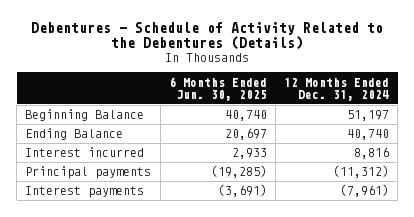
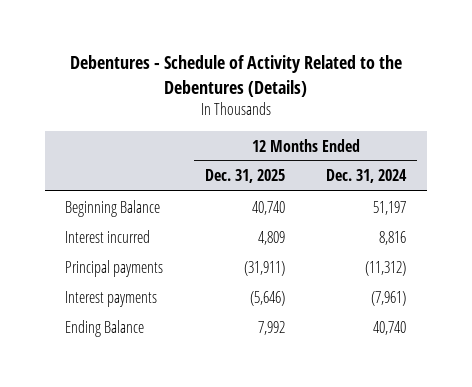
- | 6 Months Ended Jun. 30, 2025 | 12 Months Ended Dec. 31, 2024
+ | 12 Months Ended Dec. 31, 2025 | 12 Months Ended Dec. 31, 2024
moved down: Ending Balance | 7,992 | 40,740

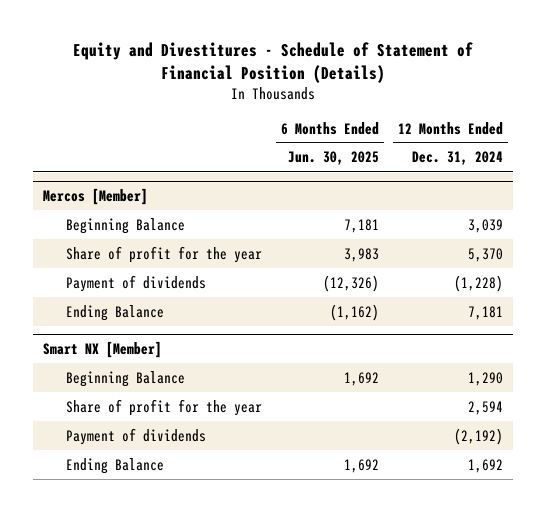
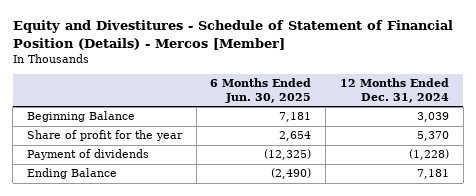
- Equity and Divestitures - Schedule of Statement of Financial Position (Details)
+ Equity and Divestitures - Schedule of Statement of Financial Position (Details) - Mercos [Member]
- Mercos [Member]
- Share of profit for the year | 3,983 | 5,370
- Payment of dividends | (12,326) | (1,228)
- Ending Balance | (1,162) | 7,181
- Smart NX [Member]
- Beginning Balance | 1,692 | 1,290
- Share of profit for the year | | 2,594
- Payment of dividends | | (2,192)
- Ending Balance | 1,692 | 1,692
+ Share of profit for the year | 2,654 | 5,370
+ Payment of dividends | (12,325) | (1,228)
+ Ending Balance | (2,490) | 7,181

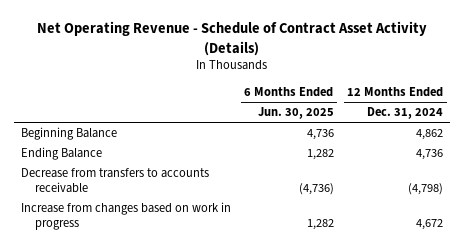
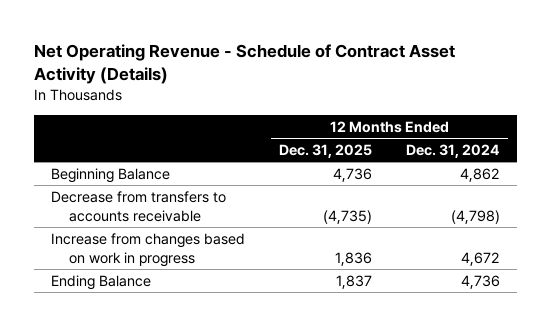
- | 6 Months Ended Jun. 30, 2025 | 12 Months Ended Dec. 31, 2024
+ | 12 Months Ended Dec. 31, 2025 | 12 Months Ended Dec. 31, 2024
moved down: Ending Balance | 1,837 | 4,736

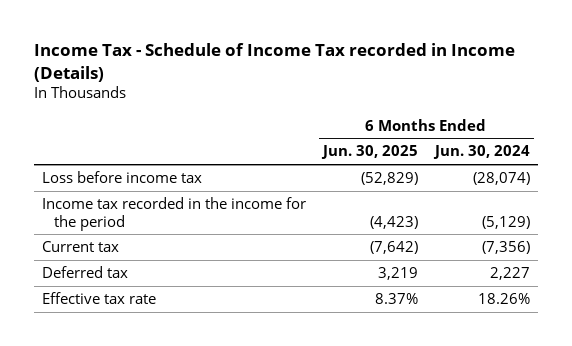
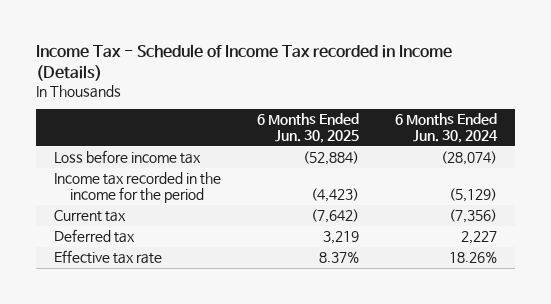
- Loss before income tax | (52,829) | (28,074)
+ Loss before income tax | (52,884) | (28,074)

